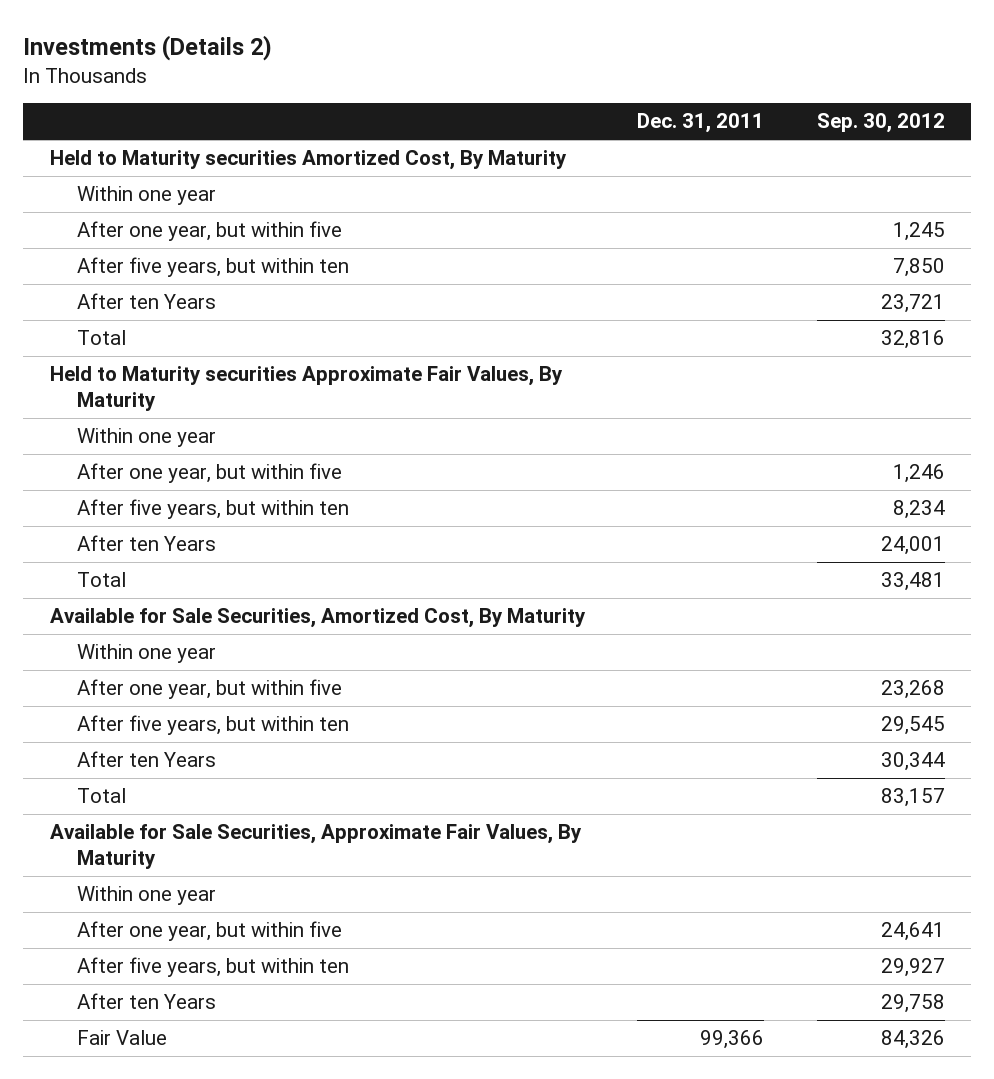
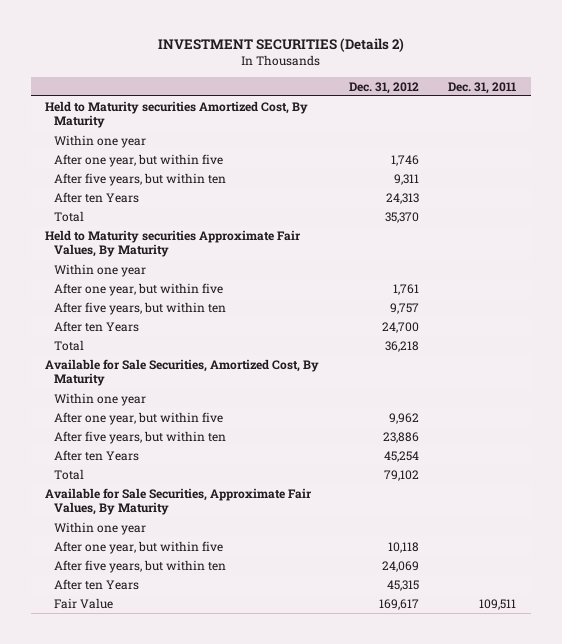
- Investments (Details 2)
+ INVESTMENT SECURITIES (Details 2)
- | Dec. 31, 2011 | Sep. 30, 2012
+ | Dec. 31, 2012 | Dec. 31, 2011
- Fair Value | 99,366 | 84,326
+ Fair Value | 169,617 | 109,511

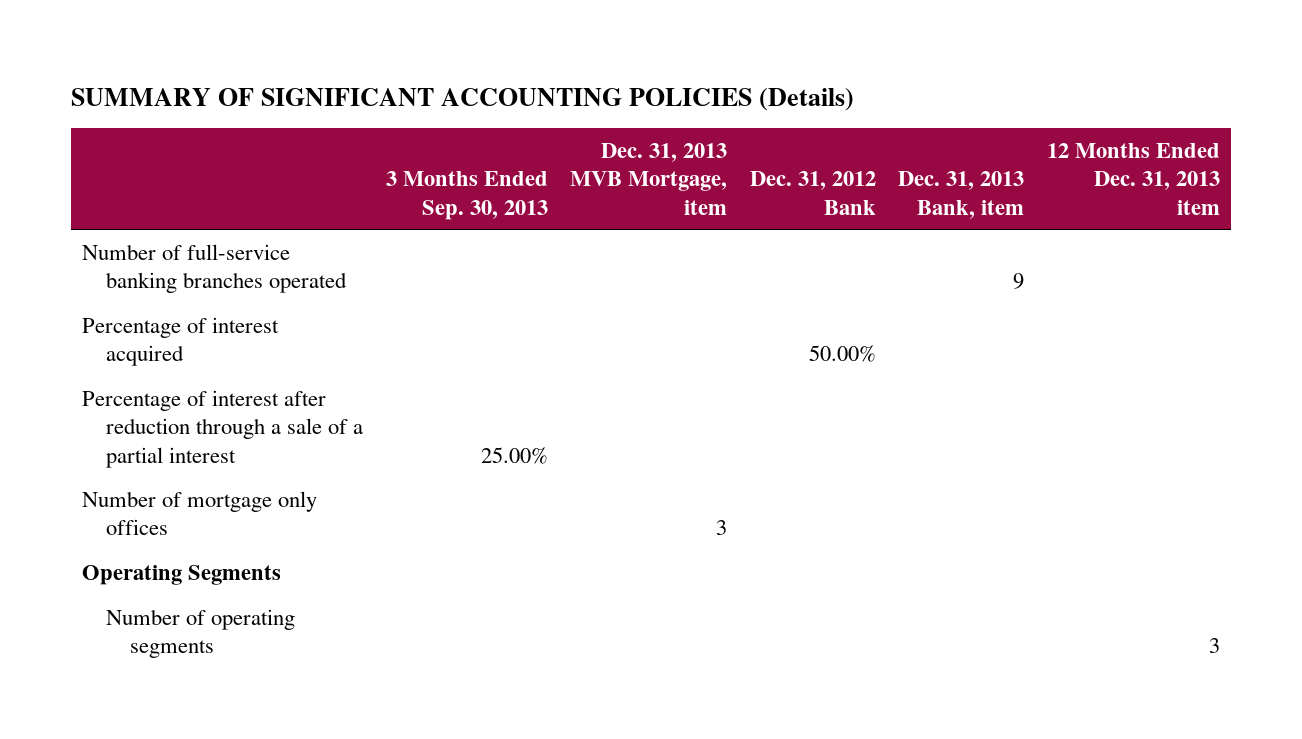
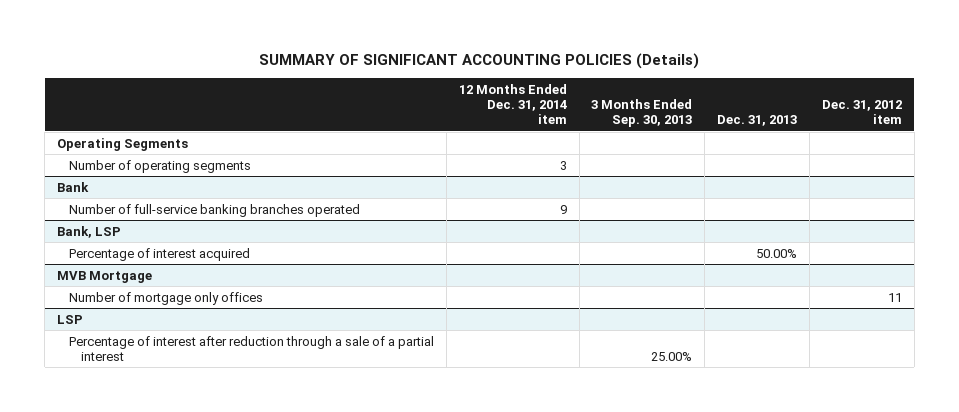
- | 3 Months Ended Sep. 30, 2013 | Dec. 31, 2013 MVB Mortgage, item | Dec. 31, 2012 Bank | Dec. 31, 2013 Bank, item | 12 Months Ended Dec. 31, 2013 item
+ | 12 Months Ended Dec. 31, 2014 item | 3 Months Ended Sep. 30, 2013 | Dec. 31, 2013 | Dec. 31, 2012 item
- Number of full-service banking branches operated | | | | 9 |
- Percentage of interest acquired | | | 50.00% | |
- Percentage of interest after reduction through a sale of a partial interest | 25.00% | | | |
- Number of mortgage only offices | | 3 | | |
+ Bank
+ Number of full-service banking branches operated | 9 | | |
+ Bank, LSP
+ Percentage of interest acquired | | | 50.00% |
+ MVB Mortgage
+ Number of mortgage only offices | | | | 11
+ LSP
+ Percentage of interest after reduction through a sale of a partial interest | | 25.00% | |

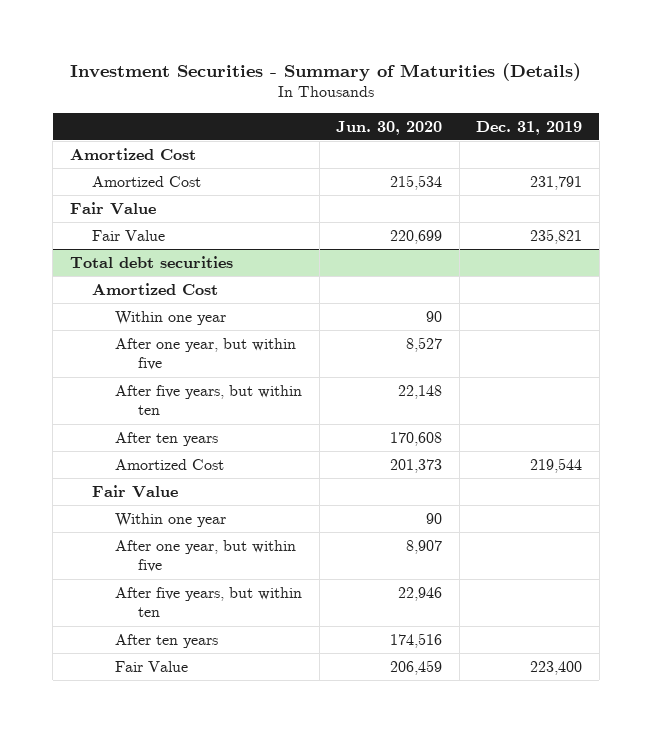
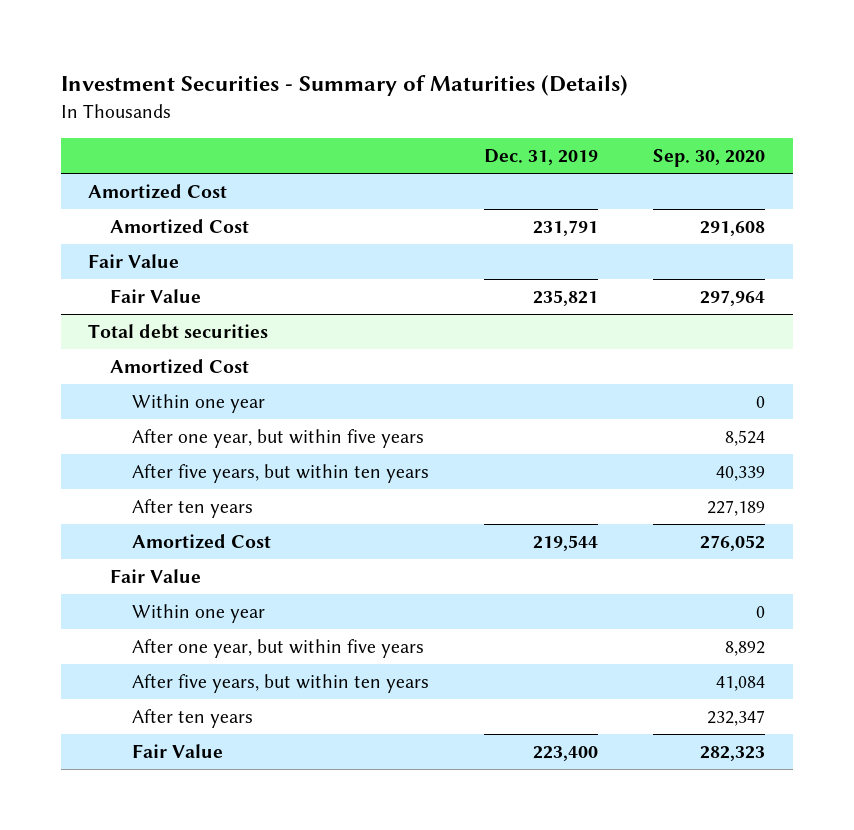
- | Jun. 30, 2020 | Dec. 31, 2019
+ | Dec. 31, 2019 | Sep. 30, 2020
@ Total debt securities
- After one year, but within five | 8,527 |
- After five years, but within ten | 22,148 |
+ After one year, but within five years | | 8,524
+ After five years, but within ten years | | 40,339
- After one year, but within five | 8,907 |
- After five years, but within ten | 22,946 |
+ After one year, but within five years | | 8,892
+ After five years, but within ten years | | 41,084

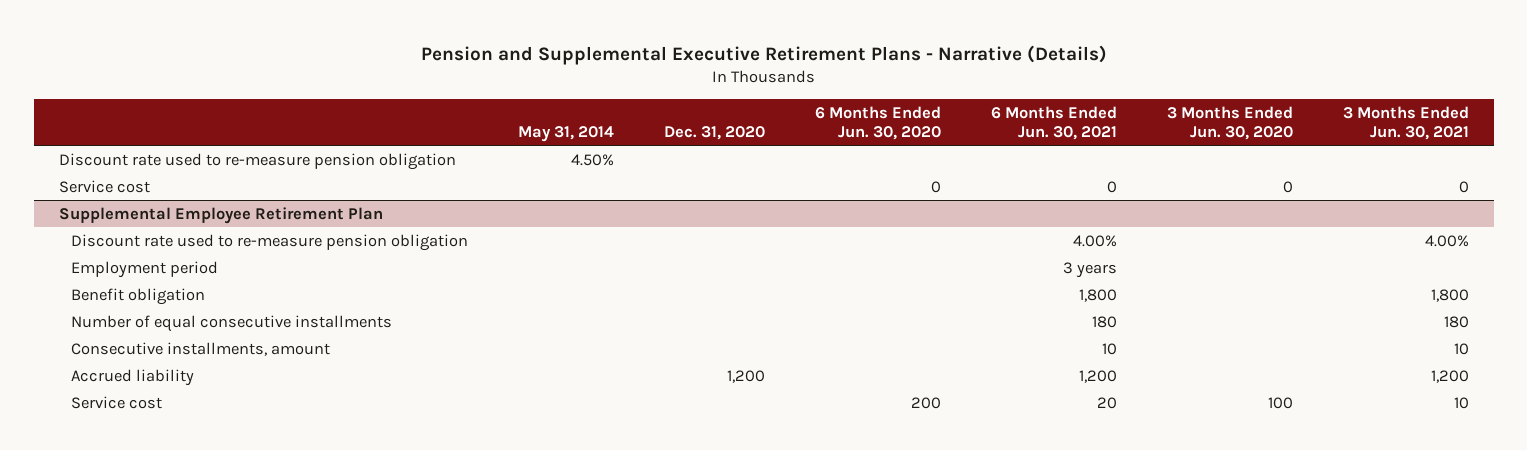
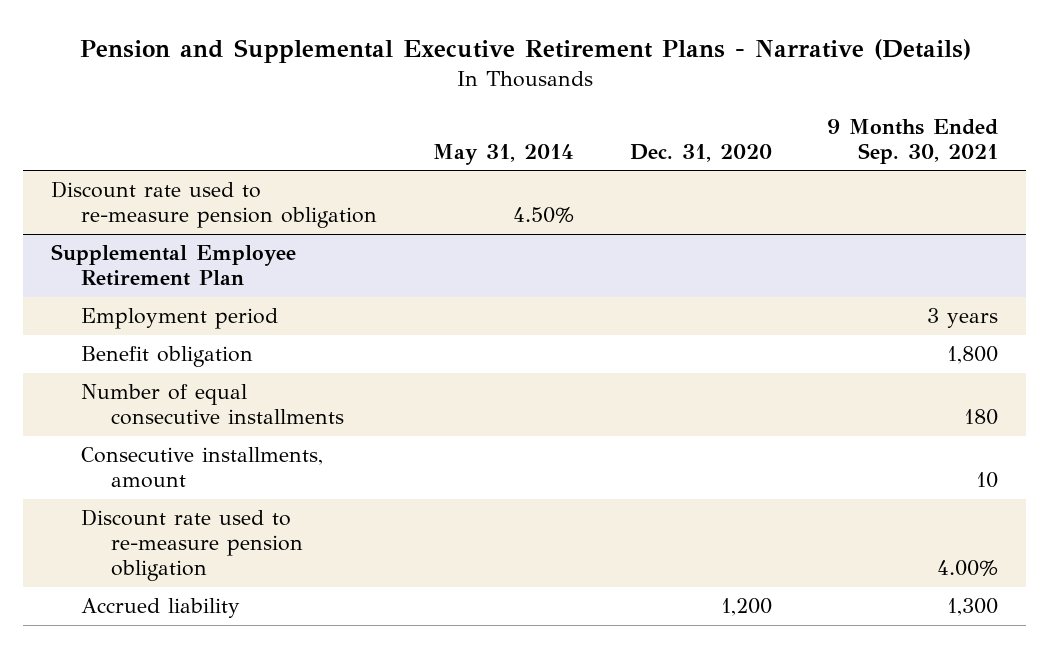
- | May 31, 2014 | Dec. 31, 2020 | 6 Months Ended Jun. 30, 2020 | 6 Months Ended Jun. 30, 2021 | 3 Months Ended Jun. 30, 2020 | 3 Months Ended Jun. 30, 2021
+ | May 31, 2014 | Dec. 31, 2020 | 9 Months Ended Sep. 30, 2021
- Service cost | | | 0 | 0 | 0 | 0
@ Supplemental Employee Retirement Plan
moved down: Discount rate used to re-measure pension obligation | | | 4.00%
- Service cost | | | 200 | 20 | 100 | 10

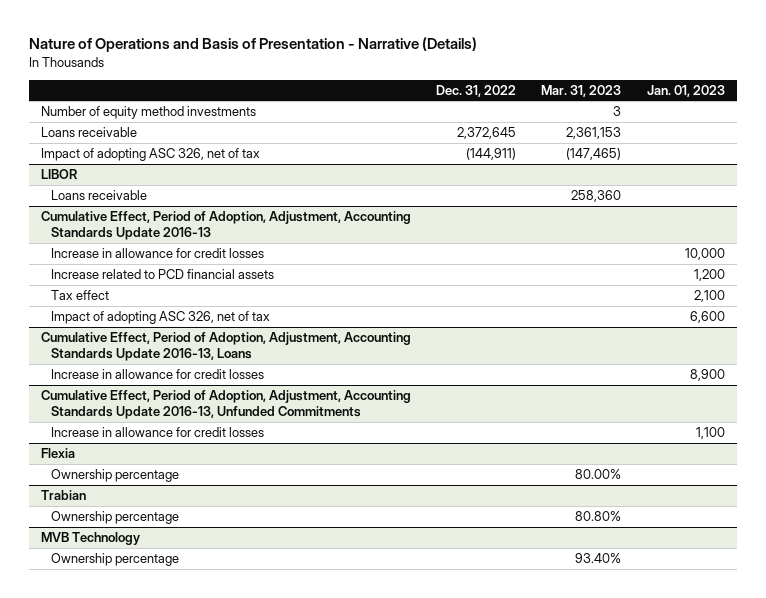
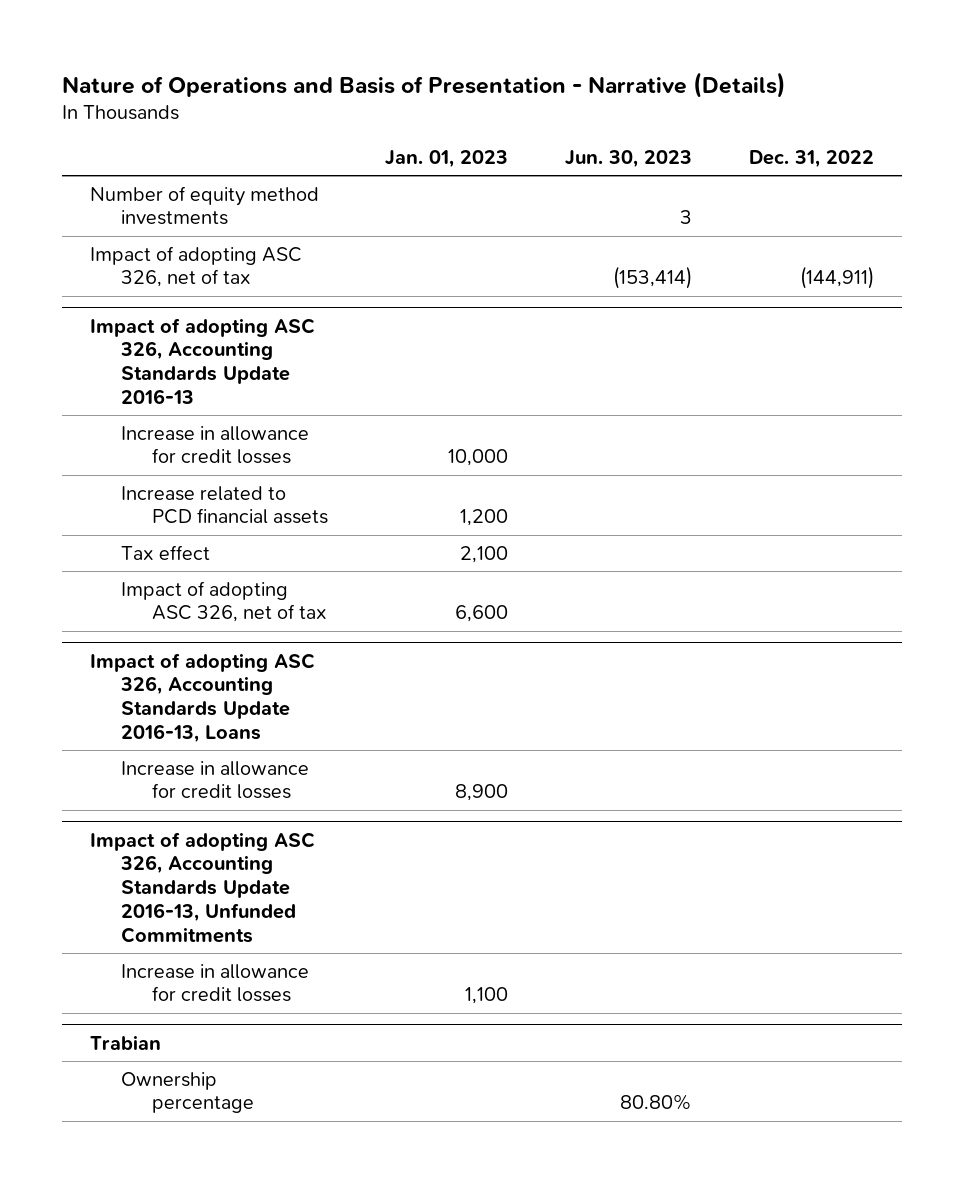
- | Dec. 31, 2022 | Mar. 31, 2023 | Jan. 01, 2023
+ | Jan. 01, 2023 | Jun. 30, 2023 | Dec. 31, 2022
- Loans receivable | 2,372,645 | 2,361,153 |
- LIBOR
- Loans receivable | | 258,360 |
- Cumulative Effect, Period of Adoption, Adjustment, Accounting Standards Update 2016-13
+ Impact of adopting ASC 326, Accounting Standards Update 2016-13
- Cumulative Effect, Period of Adoption, Adjustment, Accounting Standards Update 2016-13, Loans
+ Impact of adopting ASC 326, Accounting Standards Update 2016-13, Loans
- Cumulative Effect, Period of Adoption, Adjustment, Accounting Standards Update 2016-13, Unfunded Commitments
+ Impact of adopting ASC 326, Accounting Standards Update 2016-13, Unfunded Commitments
- Flexia
- Ownership percentage | | 80.00% |
- MVB Technology
- Ownership percentage | | 93.40% |

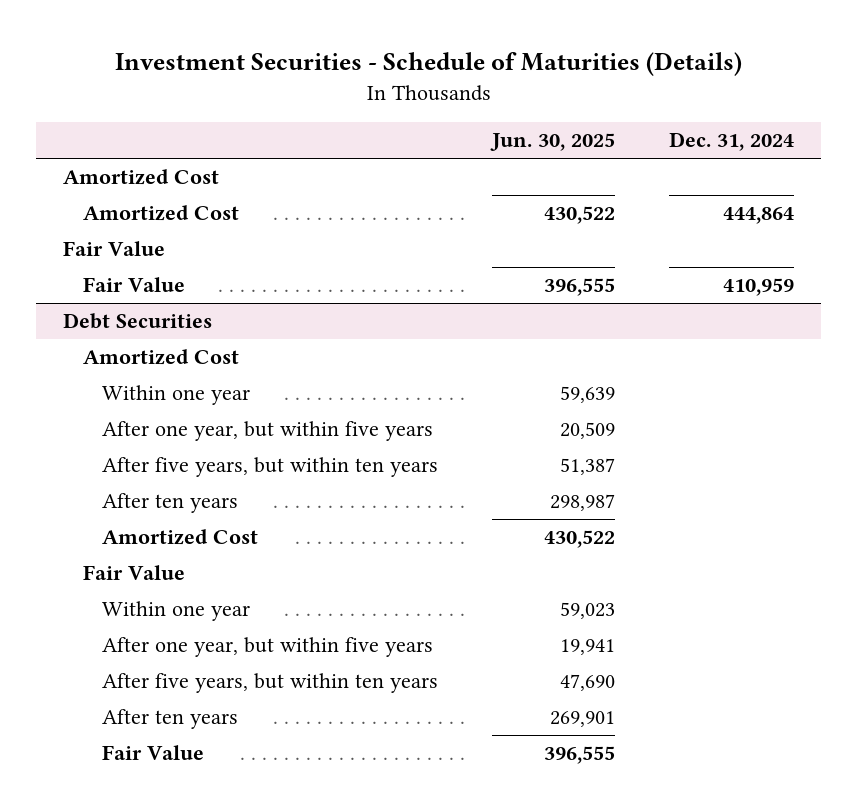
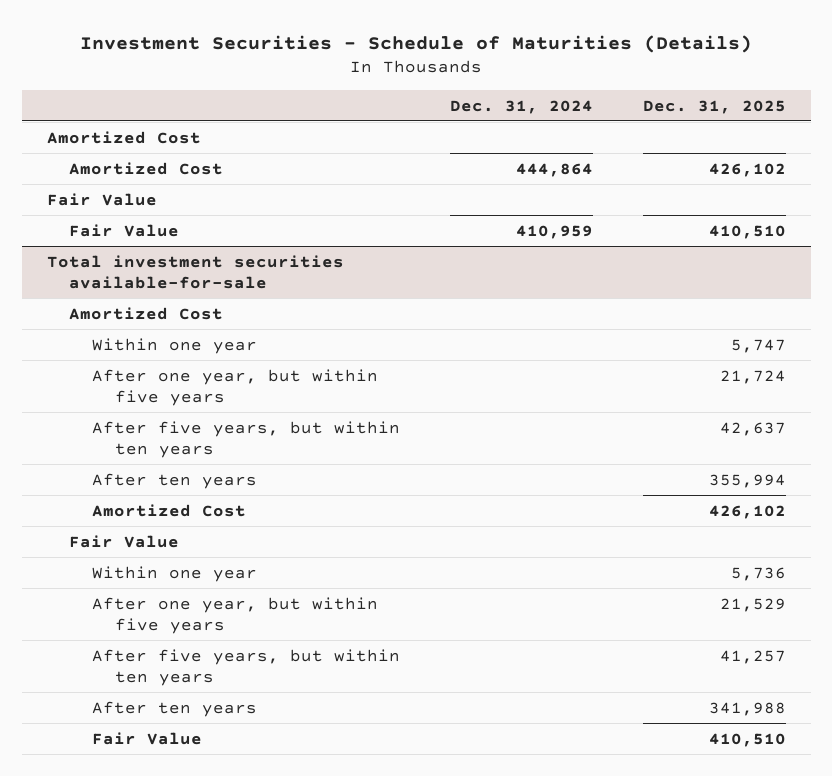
- | Jun. 30, 2025 | Dec. 31, 2024
+ | Dec. 31, 2024 | Dec. 31, 2025
- Debt Securities
+ Total investment securities available-for-sale

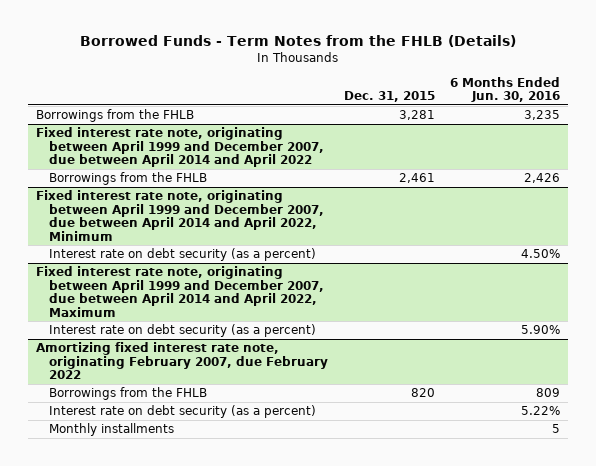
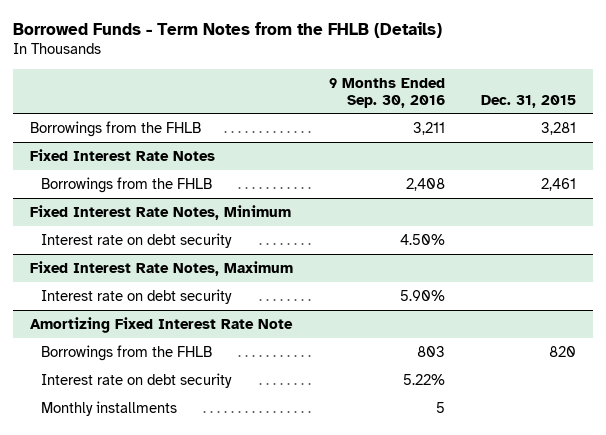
- | Dec. 31, 2015 | 6 Months Ended Jun. 30, 2016
+ | 9 Months Ended Sep. 30, 2016 | Dec. 31, 2015
- Fixed interest rate note, originating between April 1999 and December 2007, due between April 2014 and April 2022
+ Fixed Interest Rate Notes
- Fixed interest rate note, originating between April 1999 and December 2007, due between April 2014 and April 2022, Minimum
- Interest rate on debt security (as a percent) | | 4.50%
- Fixed interest rate note, originating between April 1999 and December 2007, due between April 2014 and April 2022, Maximum
- Interest rate on debt security (as a percent) | | 5.90%
- Amortizing fixed interest rate note, originating February 2007, due February 2022
+ Fixed Interest Rate Notes, Minimum
+ Interest rate on debt security | 4.50% |
+ Fixed Interest Rate Notes, Maximum
+ Interest rate on debt security | 5.90% |
+ Amortizing Fixed Interest Rate Note
- Interest rate on debt security (as a percent) | | 5.22%
+ Interest rate on debt security | 5.22% |

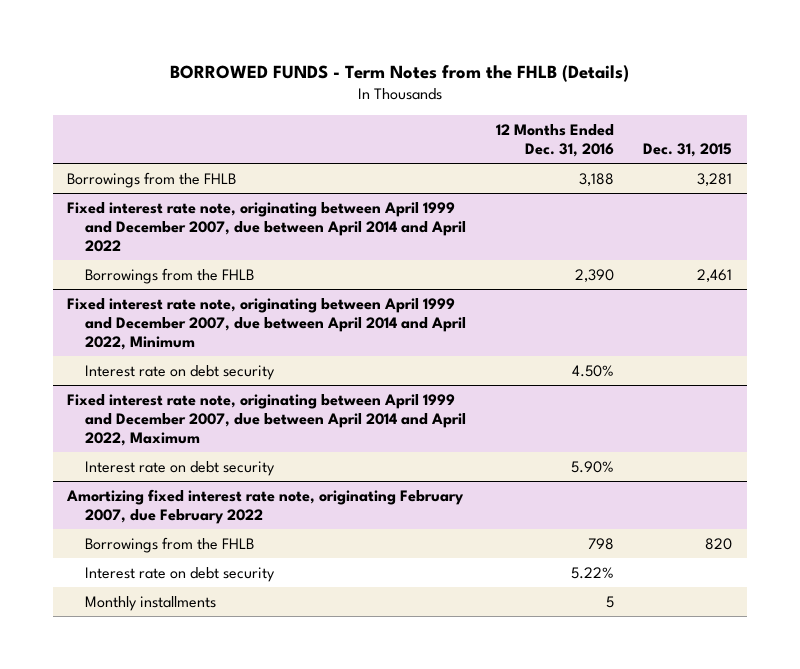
- Borrowed Funds - Term Notes from the FHLB (Details)
+ BORROWED FUNDS - Term Notes from the FHLB (Details)
- | 9 Months Ended Sep. 30, 2016 | Dec. 31, 2015
+ | 12 Months Ended Dec. 31, 2016 | Dec. 31, 2015
- Fixed Interest Rate Notes
+ Fixed interest rate note, originating between April 1999 and December 2007, due between April 2014 and April 2022
- Fixed Interest Rate Notes, Minimum
- Interest rate on debt security | 4.50% |
- Fixed Interest Rate Notes, Maximum
- Interest rate on debt security | 5.90% |
- Amortizing Fixed Interest Rate Note
+ Fixed interest rate note, originating between April 1999 and December 2007, due between April 2014 and April 2022, Minimum
+ Interest rate on debt security | 4.50% |
+ Fixed interest rate note, originating between April 1999 and December 2007, due between April 2014 and April 2022, Maximum
+ Interest rate on debt security | 5.90% |
+ Amortizing fixed interest rate note, originating February 2007, due February 2022

